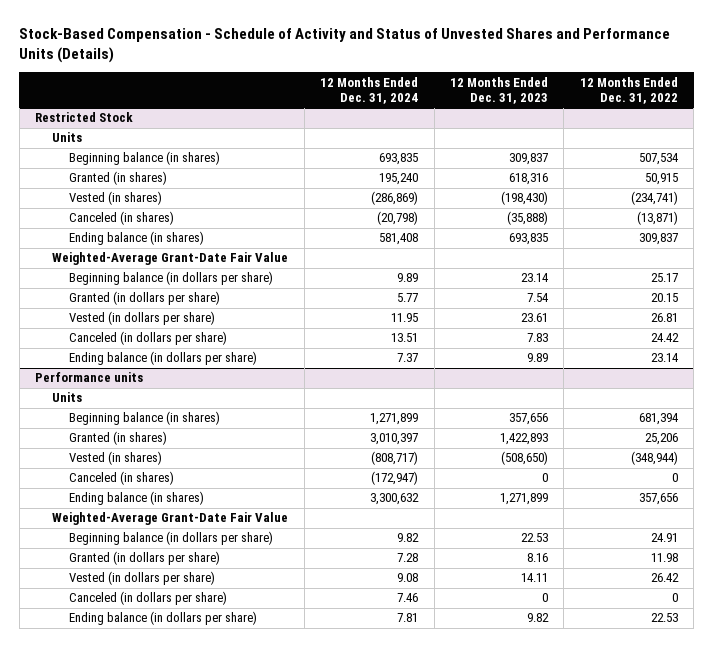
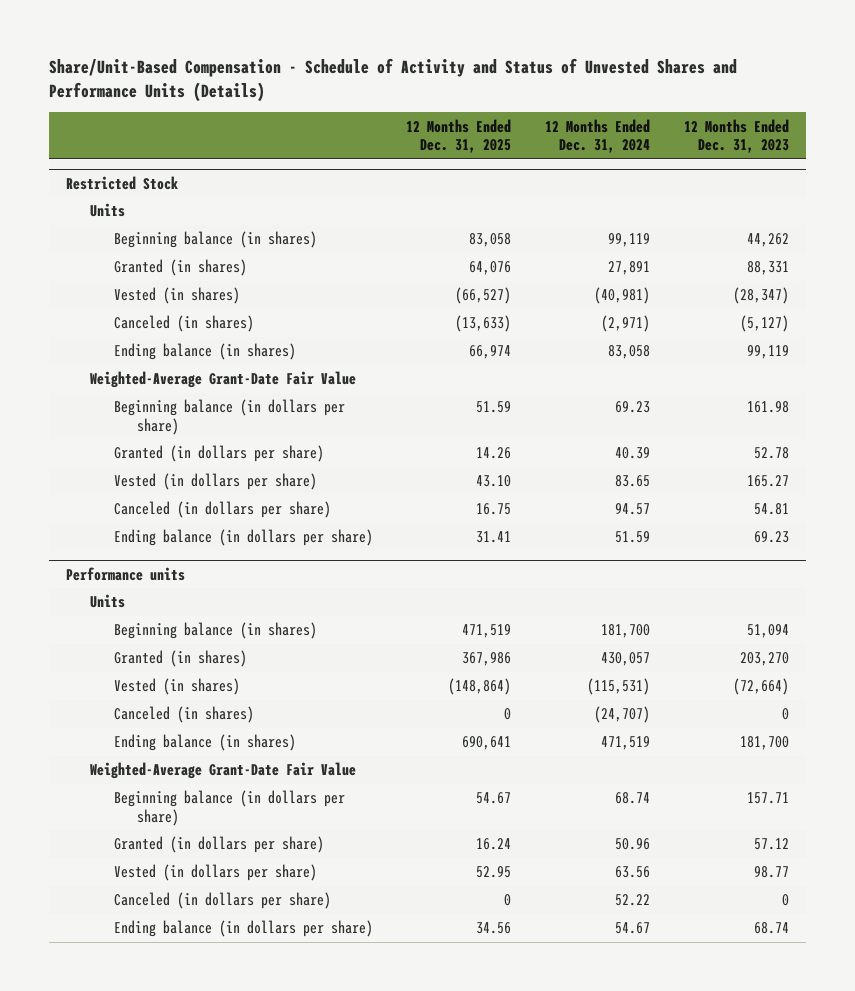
- Stock-Based Compensation - Schedule of Activity and Status of Unvested Shares and Performance Units (Details)
+ Share/Unit-Based Compensation - Schedule of Activity and Status of Unvested Shares and Performance Units (Details)
- | 12 Months Ended Dec. 31, 2024 | 12 Months Ended Dec. 31, 2023 | 12 Months Ended Dec. 31, 2022
+ | 12 Months Ended Dec. 31, 2025 | 12 Months Ended Dec. 31, 2024 | 12 Months Ended Dec. 31, 2023
@ Restricted Stock
- Beginning balance (in shares) | 693,835 | 309,837 | 507,534
- Granted (in shares) | 195,240 | 618,316 | 50,915
- Vested (in shares) | (286,869) | (198,430) | (234,741)
- Canceled (in shares) | (20,798) | (35,888) | (13,871)
- Ending balance (in shares) | 581,408 | 693,835 | 309,837
+ Beginning balance (in shares) | 83,058 | 99,119 | 44,262
+ Granted (in shares) | 64,076 | 27,891 | 88,331
+ Vested (in shares) | (66,527) | (40,981) | (28,347)
+ Canceled (in shares) | (13,633) | (2,971) | (5,127)
+ Ending balance (in shares) | 66,974 | 83,058 | 99,119
- Beginning balance (in dollars per share) | 9.89 | 23.14 | 25.17
- Granted (in dollars per share) | 5.77 | 7.54 | 20.15
- Vested (in dollars per share) | 11.95 | 23.61 | 26.81
- Canceled (in dollars per share) | 13.51 | 7.83 | 24.42
- Ending balance (in dollars per share) | 7.37 | 9.89 | 23.14
+ Beginning balance (in dollars per share) | 51.59 | 69.23 | 161.98
+ Granted (in dollars per share) | 14.26 | 40.39 | 52.78
+ Vested (in dollars per share) | 43.10 | 83.65 | 165.27
+ Canceled (in dollars per share) | 16.75 | 94.57 | 54.81
+ Ending balance (in dollars per share) | 31.41 | 51.59 | 69.23
@ Performance units
- Beginning balance (in shares) | 1,271,899 | 357,656 | 681,394
- Granted (in shares) | 3,010,397 | 1,422,893 | 25,206
- Vested (in shares) | (808,717) | (508,650) | (348,944)
- Canceled (in shares) | (172,947) | 0 | 0
- Ending balance (in shares) | 3,300,632 | 1,271,899 | 357,656
+ Beginning balance (in shares) | 471,519 | 181,700 | 51,094
+ Granted (in shares) | 367,986 | 430,057 | 203,270
+ Vested (in shares) | (148,864) | (115,531) | (72,664)
+ Canceled (in shares) | 0 | (24,707) | 0
+ Ending balance (in shares) | 690,641 | 471,519 | 181,700
- Beginning balance (in dollars per share) | 9.82 | 22.53 | 24.91
- Granted (in dollars per share) | 7.28 | 8.16 | 11.98
- Vested (in dollars per share) | 9.08 | 14.11 | 26.42
- Canceled (in dollars per share) | 7.46 | 0 | 0
- Ending balance (in dollars per share) | 7.81 | 9.82 | 22.53
+ Beginning balance (in dollars per share) | 54.67 | 68.74 | 157.71
+ Granted (in dollars per share) | 16.24 | 50.96 | 57.12
+ Vested (in dollars per share) | 52.95 | 63.56 | 98.77
+ Canceled (in dollars per share) | 0 | 52.22 | 0
+ Ending balance (in dollars per share) | 34.56 | 54.67 | 68.74

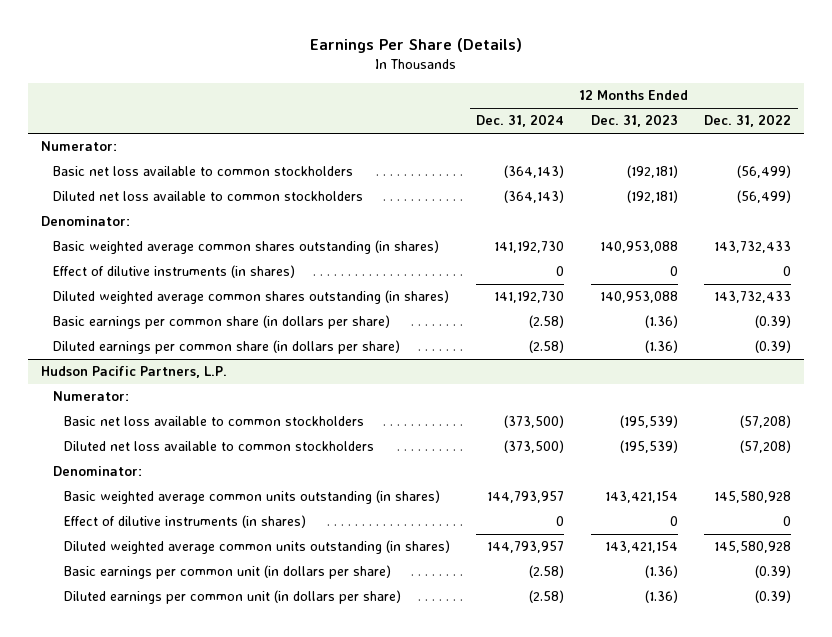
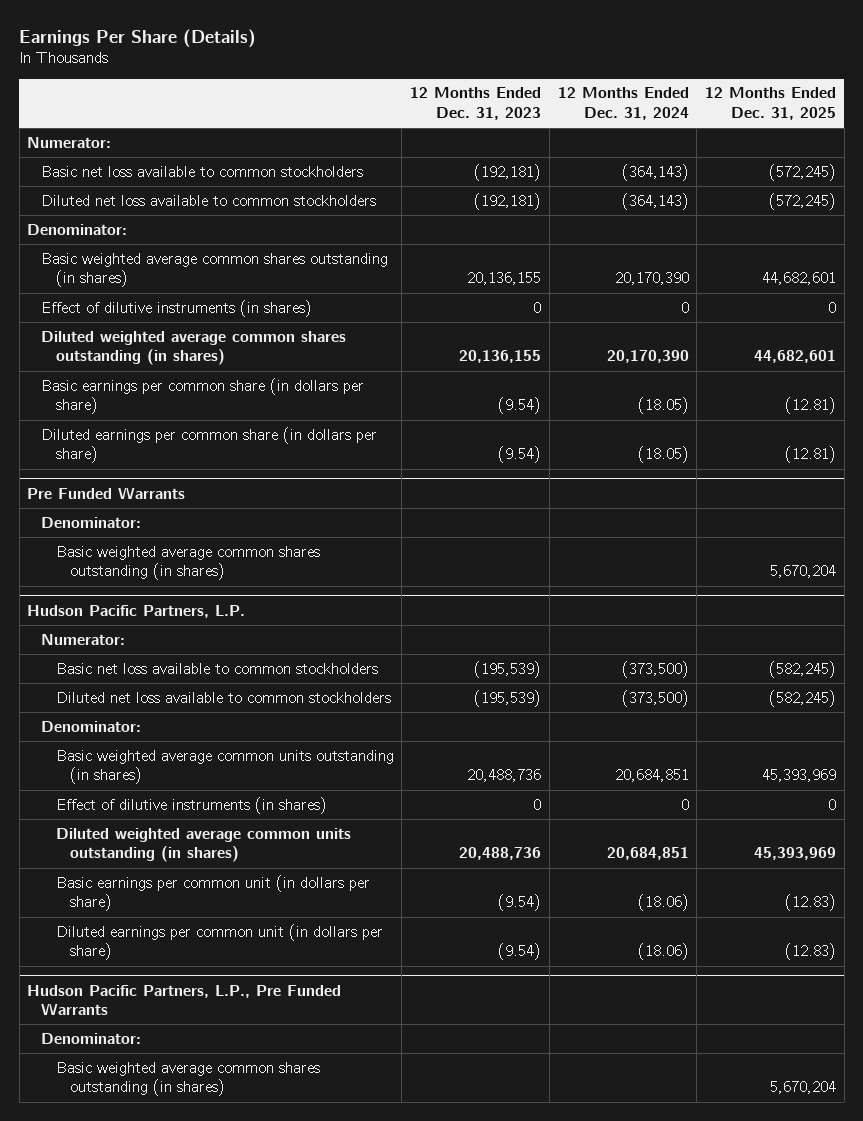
- | 12 Months Ended Dec. 31, 2024 | 12 Months Ended Dec. 31, 2023 | 12 Months Ended Dec. 31, 2022
+ | 12 Months Ended Dec. 31, 2023 | 12 Months Ended Dec. 31, 2024 | 12 Months Ended Dec. 31, 2025
- Basic weighted average common shares outstanding (in shares) | 141,192,730 | 140,953,088 | 143,732,433
+ Basic weighted average common shares outstanding (in shares) | 20,136,155 | 20,170,390 | 44,682,601
- Diluted weighted average common shares outstanding (in shares) | 141,192,730 | 140,953,088 | 143,732,433
- Basic earnings per common share (in dollars per share) | (2.58) | (1.36) | (0.39)
- Diluted earnings per common share (in dollars per share) | (2.58) | (1.36) | (0.39)
+ Diluted weighted average common shares outstanding (in shares) | 20,136,155 | 20,170,390 | 44,682,601
+ Basic earnings per common share (in dollars per share) | (9.54) | (18.05) | (12.81)
+ Diluted earnings per common share (in dollars per share) | (9.54) | (18.05) | (12.81)
+ Pre Funded Warrants
+ Denominator:
+ Basic weighted average common shares outstanding (in shares) | | | 5,670,204
@ Hudson Pacific Partners, L.P.
- Basic weighted average common units outstanding (in shares) | 144,793,957 | 143,421,154 | 145,580,928
+ Basic weighted average common units outstanding (in shares) | 20,488,736 | 20,684,851 | 45,393,969
- Diluted weighted average common units outstanding (in shares) | 144,793,957 | 143,421,154 | 145,580,928
- Basic earnings per common unit (in dollars per share) | (2.58) | (1.36) | (0.39)
- Diluted earnings per common unit (in dollars per share) | (2.58) | (1.36) | (0.39)
+ Diluted weighted average common units outstanding (in shares) | 20,488,736 | 20,684,851 | 45,393,969
+ Basic earnings per common unit (in dollars per share) | (9.54) | (18.06) | (12.83)
+ Diluted earnings per common unit (in dollars per share) | (9.54) | (18.06) | (12.83)
+ Hudson Pacific Partners, L.P., Pre Funded Warrants
+ Denominator:
+ Basic weighted average common shares outstanding (in shares) | | | 5,670,204

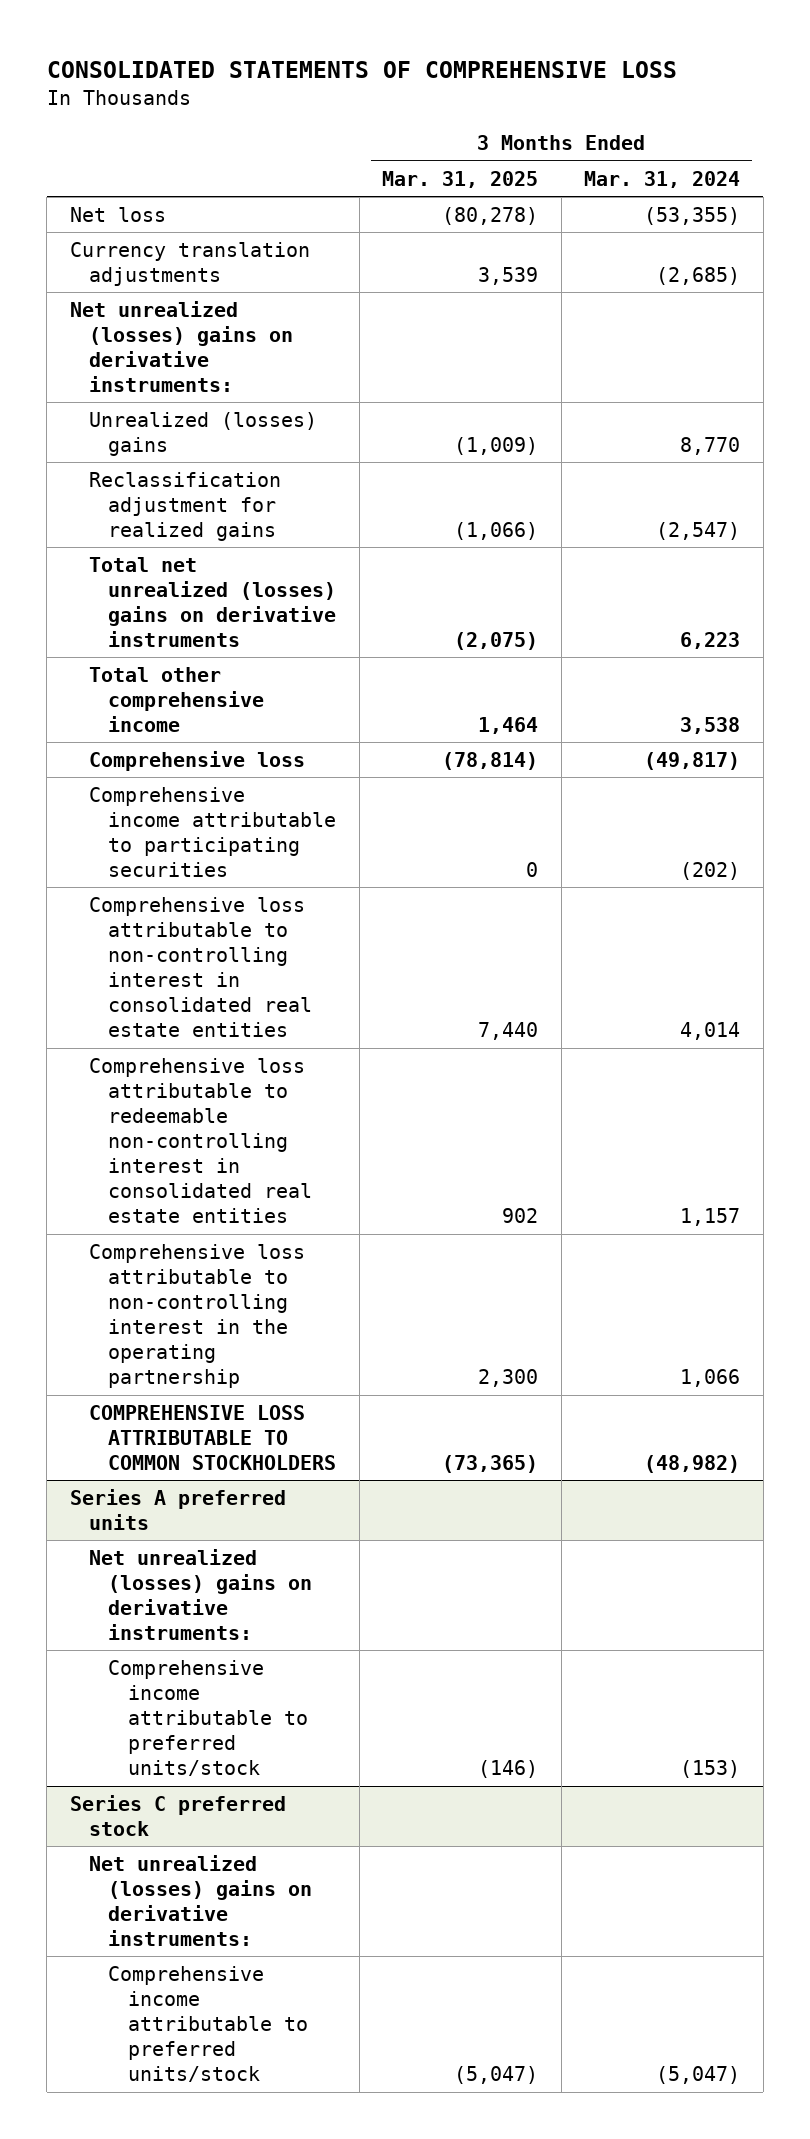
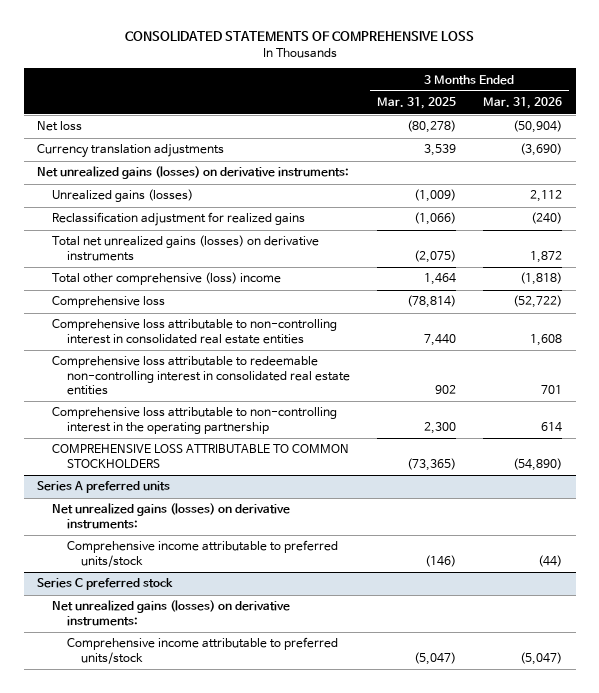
- | 3 Months Ended Mar. 31, 2025 | 3 Months Ended Mar. 31, 2024
+ | 3 Months Ended Mar. 31, 2025 | 3 Months Ended Mar. 31, 2026
- Net unrealized (losses) gains on derivative instruments:
- Unrealized (losses) gains | (1,009) | 8,770
+ Net unrealized gains (losses) on derivative instruments:
+ Unrealized gains (losses) | (1,009) | 2,112
- Total net unrealized (losses) gains on derivative instruments | (2,075) | 6,223
- Total other comprehensive income | 1,464 | 3,538
+ Total net unrealized gains (losses) on derivative instruments | (2,075) | 1,872
+ Total other comprehensive (loss) income | 1,464 | (1,818)
- Comprehensive income attributable to participating securities | 0 | (202)
@ Series A preferred units
- Net unrealized (losses) gains on derivative instruments:
+ Net unrealized gains (losses) on derivative instruments:
@ Series C preferred stock
- Net unrealized (losses) gains on derivative instruments:
+ Net unrealized gains (losses) on derivative instruments:

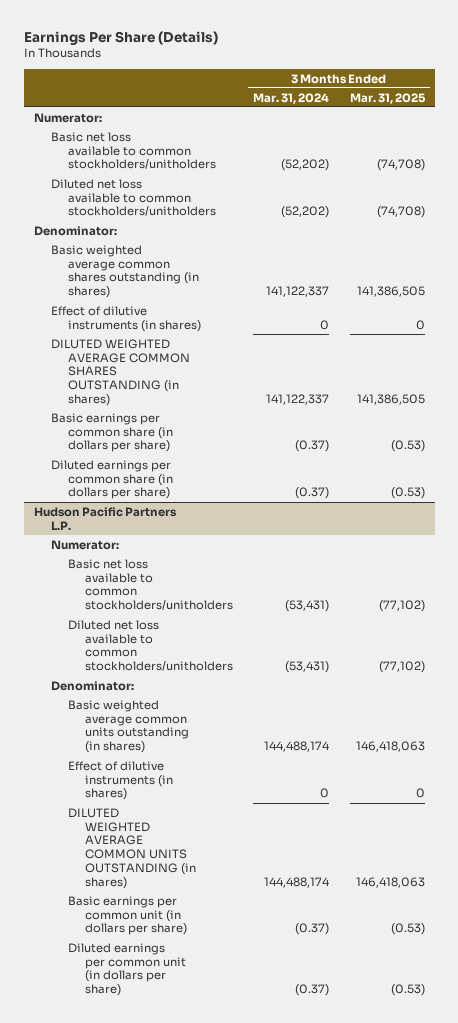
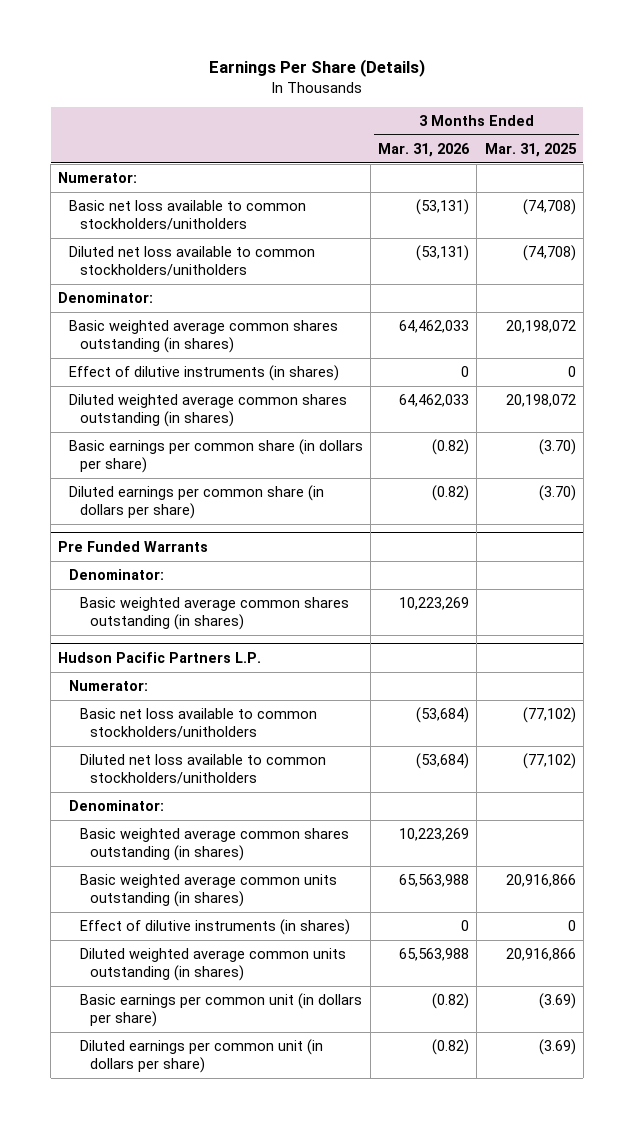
- | 3 Months Ended Mar. 31, 2024 | 3 Months Ended Mar. 31, 2025
+ | 3 Months Ended Mar. 31, 2026 | 3 Months Ended Mar. 31, 2025
- Basic weighted average common shares outstanding (in shares) | 141,122,337 | 141,386,505
+ Basic weighted average common shares outstanding (in shares) | 64,462,033 | 20,198,072
- DILUTED WEIGHTED AVERAGE COMMON SHARES OUTSTANDING (in shares) | 141,122,337 | 141,386,505
- Basic earnings per common share (in dollars per share) | (0.37) | (0.53)
- Diluted earnings per common share (in dollars per share) | (0.37) | (0.53)
+ Diluted weighted average common shares outstanding (in shares) | 64,462,033 | 20,198,072
+ Basic earnings per common share (in dollars per share) | (0.82) | (3.70)
+ Diluted earnings per common share (in dollars per share) | (0.82) | (3.70)
+ Pre Funded Warrants
+ Denominator:
+ Basic weighted average common shares outstanding (in shares) | 10,223,269 |
@ Hudson Pacific Partners L.P.
- Basic weighted average common units outstanding (in shares) | 144,488,174 | 146,418,063
+ Basic weighted average common shares outstanding (in shares) | 10,223,269 |
+ Basic weighted average common units outstanding (in shares) | 65,563,988 | 20,916,866
- DILUTED WEIGHTED AVERAGE COMMON UNITS OUTSTANDING (in shares) | 144,488,174 | 146,418,063
- Basic earnings per common unit (in dollars per share) | (0.37) | (0.53)
- Diluted earnings per common unit (in dollars per share) | (0.37) | (0.53)
+ Diluted weighted average common units outstanding (in shares) | 65,563,988 | 20,916,866
+ Basic earnings per common unit (in dollars per share) | (0.82) | (3.69)
+ Diluted earnings per common unit (in dollars per share) | (0.82) | (3.69)

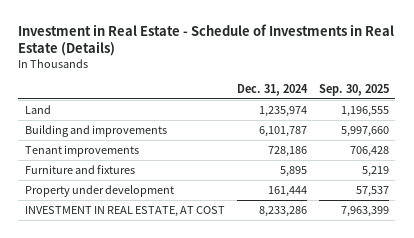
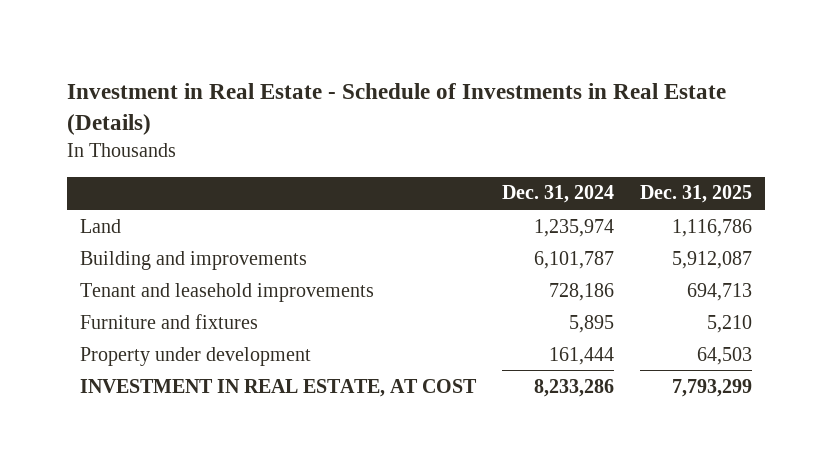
- | Dec. 31, 2024 | Sep. 30, 2025
+ | Dec. 31, 2024 | Dec. 31, 2025
- Tenant improvements | 728,186 | 706,428
+ Tenant and leasehold improvements | 728,186 | 694,713

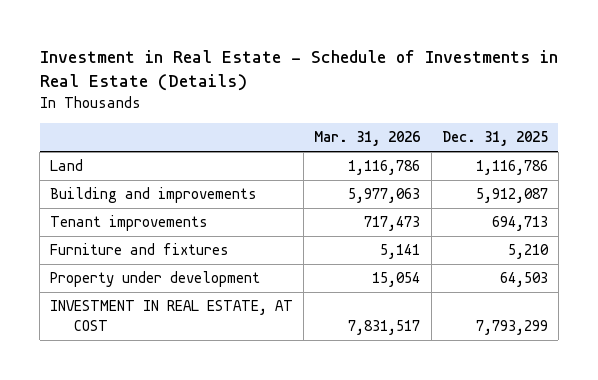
- | Dec. 31, 2024 | Dec. 31, 2025
+ | Mar. 31, 2026 | Dec. 31, 2025
- Tenant and leasehold improvements | 728,186 | 694,713
+ Tenant improvements | 717,473 | 694,713

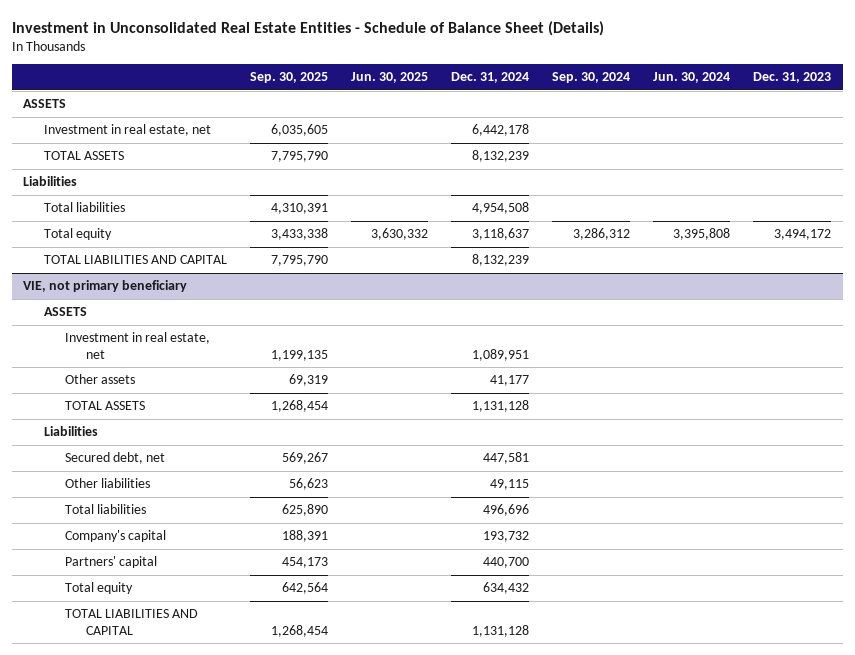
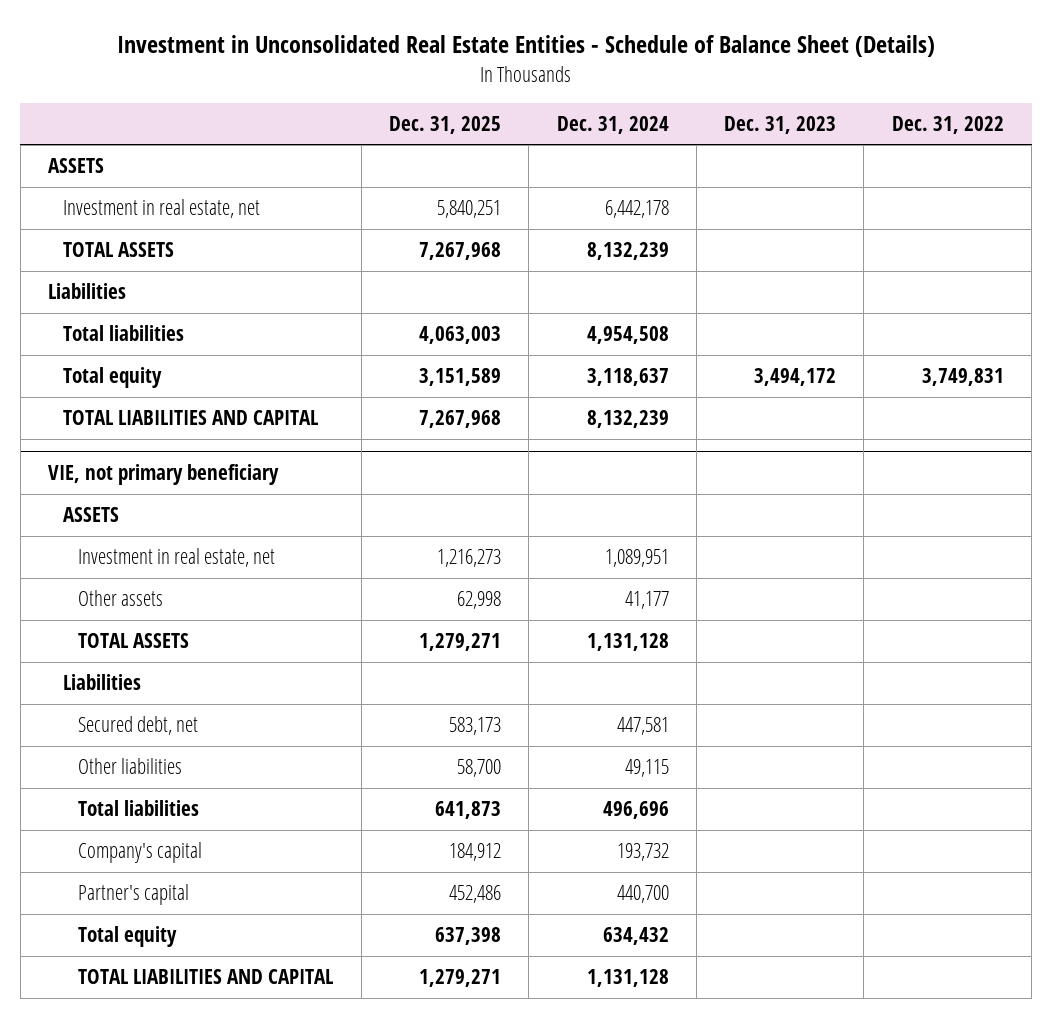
- | Sep. 30, 2025 | Jun. 30, 2025 | Dec. 31, 2024 | Sep. 30, 2024 | Jun. 30, 2024 | Dec. 31, 2023
+ | Dec. 31, 2025 | Dec. 31, 2024 | Dec. 31, 2023 | Dec. 31, 2022
@ VIE, not primary beneficiary
- Partners' capital | 454,173 | | 440,700 | | |
+ Partner's capital | 452,486 | 440,700 | |

